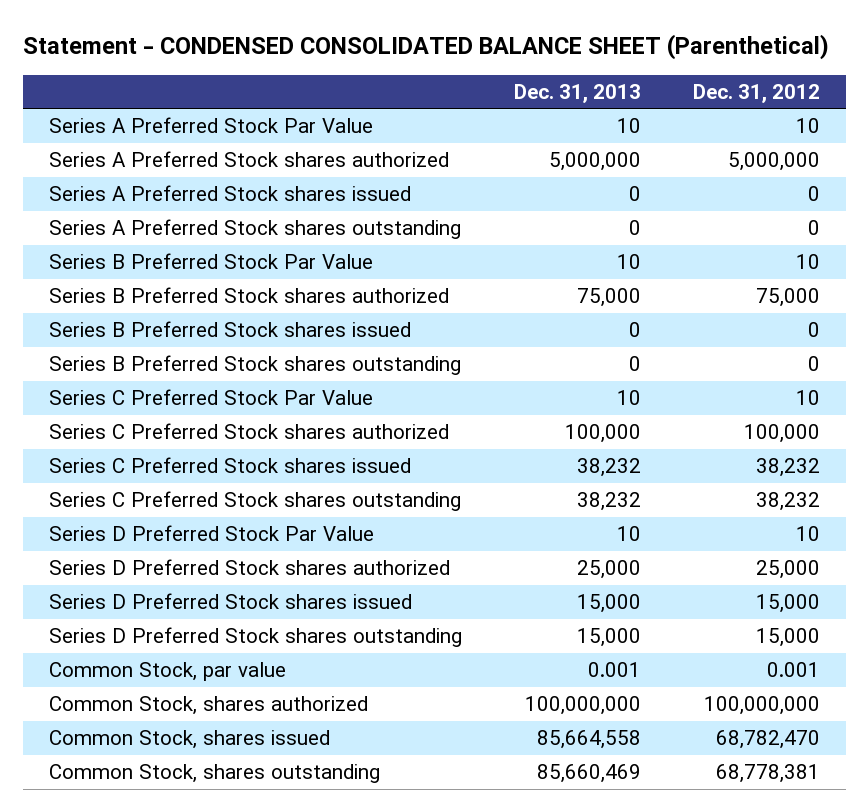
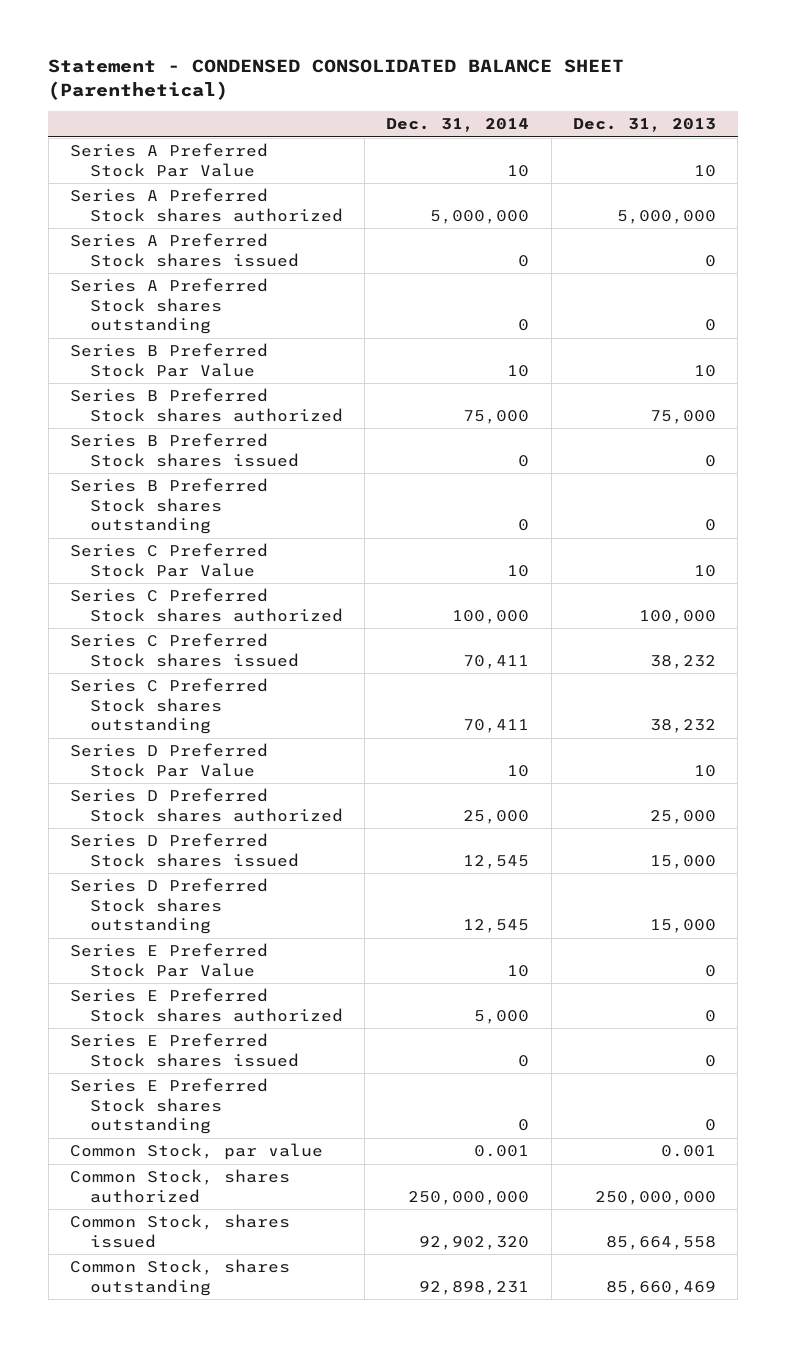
- | Dec. 31, 2013 | Dec. 31, 2012
+ | Dec. 31, 2014 | Dec. 31, 2013
+ Series E Preferred Stock Par Value | 10 | 0
+ Series E Preferred Stock shares authorized | 5,000 | 0
+ Series E Preferred Stock shares issued | 0 | 0
+ Series E Preferred Stock shares outstanding | 0 | 0
- Common Stock, shares authorized | 100,000,000 | 100,000,000
+ Common Stock, shares authorized | 250,000,000 | 250,000,000

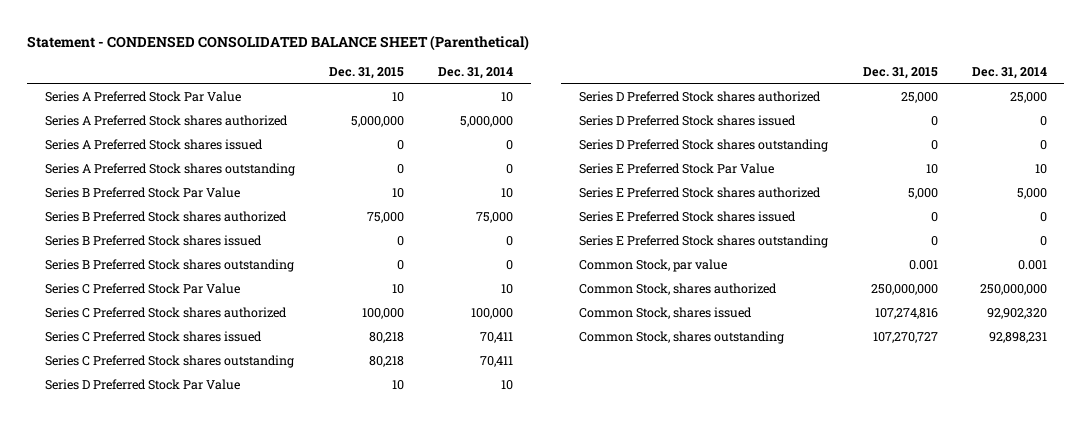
- | Dec. 31, 2014 | Dec. 31, 2013
+ | Dec. 31, 2015 | Dec. 31, 2014
- Series D Preferred Stock shares issued | 12,545 | 15,000
- Series D Preferred Stock shares outstanding | 12,545 | 15,000
+ Series D Preferred Stock shares issued | 0 | 0
+ Series D Preferred Stock shares outstanding | 0 | 0

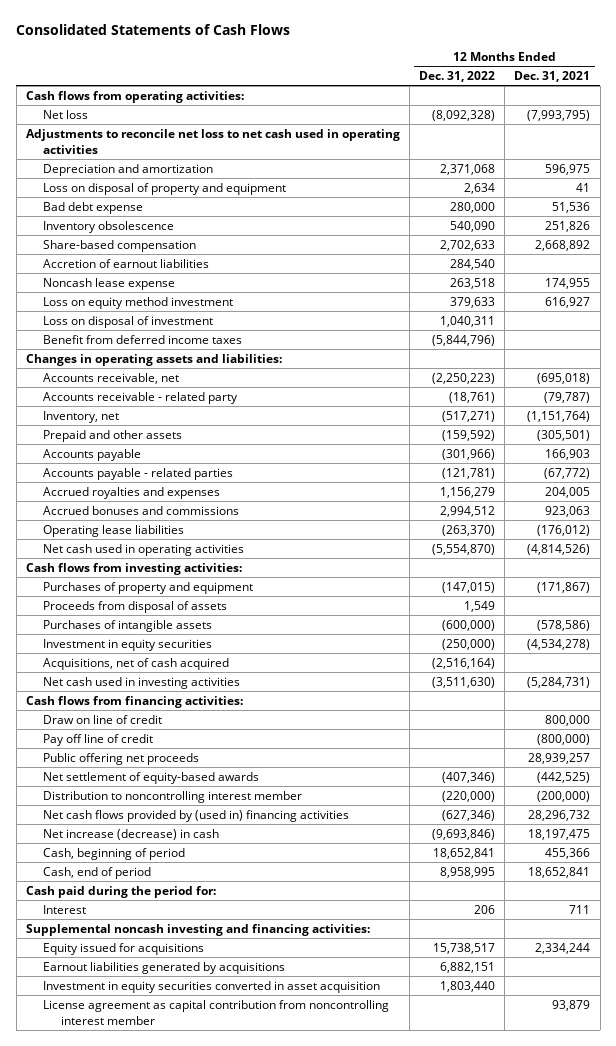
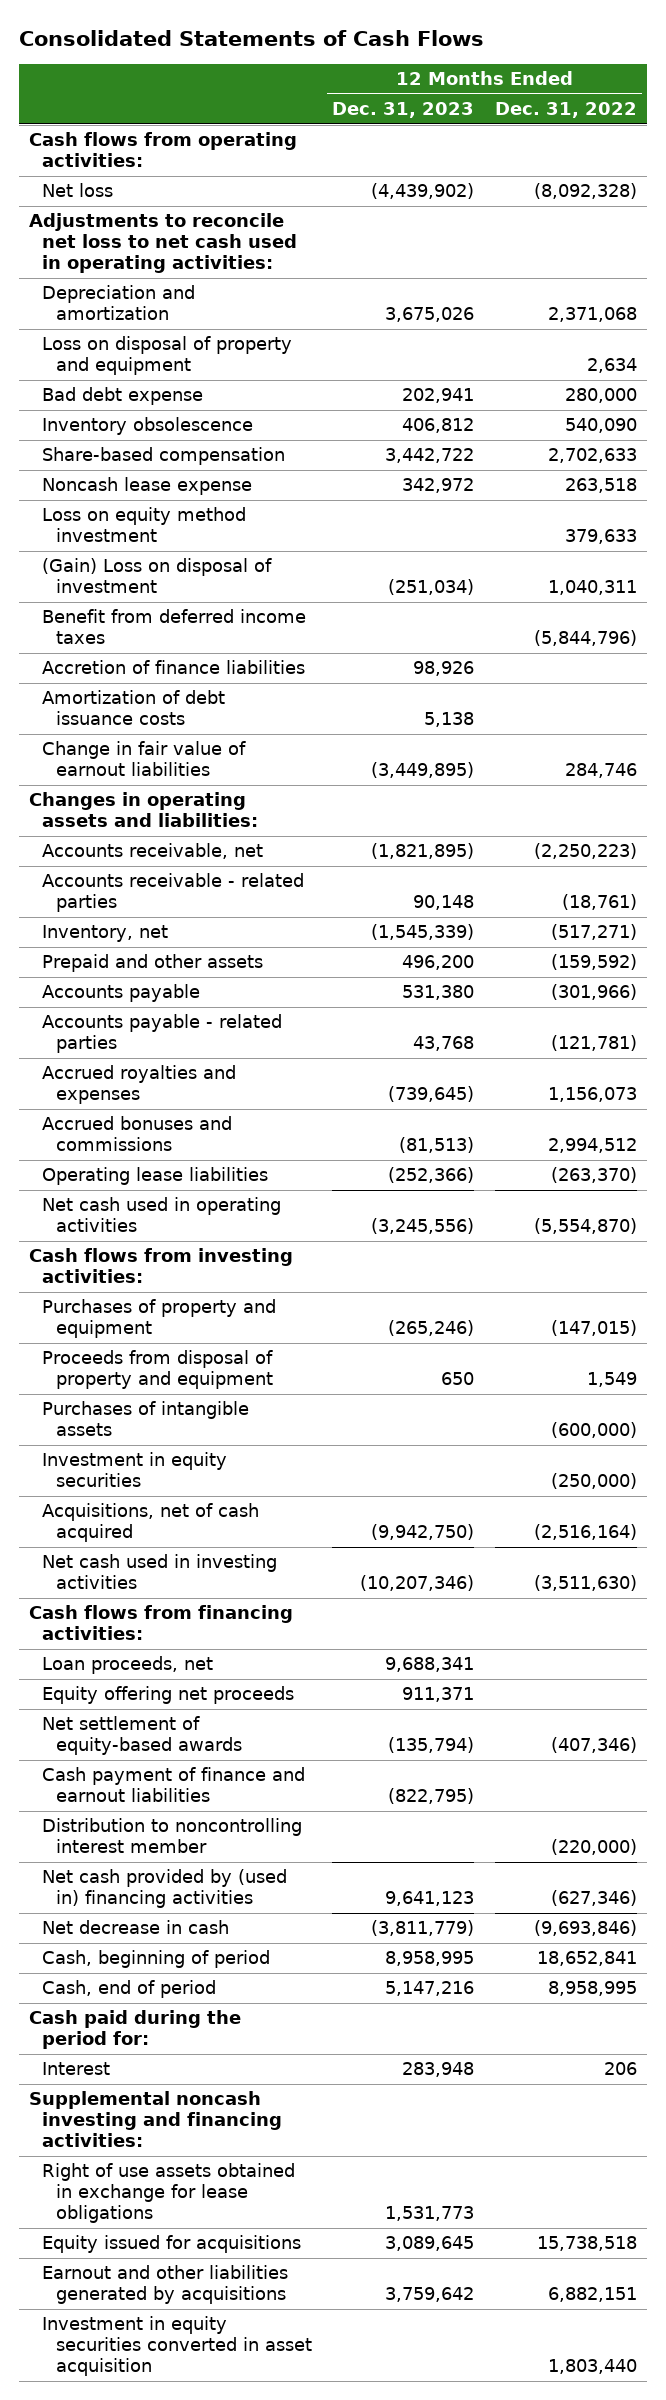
- | 12 Months Ended Dec. 31, 2022 | 12 Months Ended Dec. 31, 2021
+ | 12 Months Ended Dec. 31, 2023 | 12 Months Ended Dec. 31, 2022
- Adjustments to reconcile net loss to net cash used in operating activities
+ Adjustments to reconcile net loss to net cash used in operating activities:
- Accretion of earnout liabilities | 284,540 |
- Loss on disposal of investment | 1,040,311 |
+ (Gain) Loss on disposal of investment | (251,034) | 1,040,311
+ Accretion of finance liabilities | 98,926 |
+ Amortization of debt issuance costs | 5,138 |
+ Change in fair value of earnout liabilities | (3,449,895) | 284,746
- Accounts receivable - related party | (18,761) | (79,787)
+ Accounts receivable - related parties | 90,148 | (18,761)
- Accrued royalties and expenses | 1,156,279 | 204,005
+ Accrued royalties and expenses | (739,645) | 1,156,073
- Proceeds from disposal of assets | 1,549 |
+ Proceeds from disposal of property and equipment | 650 | 1,549
- Draw on line of credit | | 800,000
- Pay off line of credit | | (800,000)
- Public offering net proceeds | | 28,939,257
+ Loan proceeds, net | 9,688,341 |
+ Equity offering net proceeds | 911,371 |
+ Cash payment of finance and earnout liabilities | (822,795) |
- Net cash flows provided by (used in) financing activities | (627,346) | 28,296,732
- Net increase (decrease) in cash | (9,693,846) | 18,197,475
+ Net cash provided by (used in) financing activities | 9,641,123 | (627,346)
+ Net decrease in cash | (3,811,779) | (9,693,846)
- Equity issued for acquisitions | 15,738,517 | 2,334,244
- Earnout liabilities generated by acquisitions | 6,882,151 |
+ Right of use assets obtained in exchange for lease obligations | 1,531,773 |
+ Equity issued for acquisitions | 3,089,645 | 15,738,518
+ Earnout and other liabilities generated by acquisitions | 3,759,642 | 6,882,151
- License agreement as capital contribution from noncontrolling interest member | | 93,879

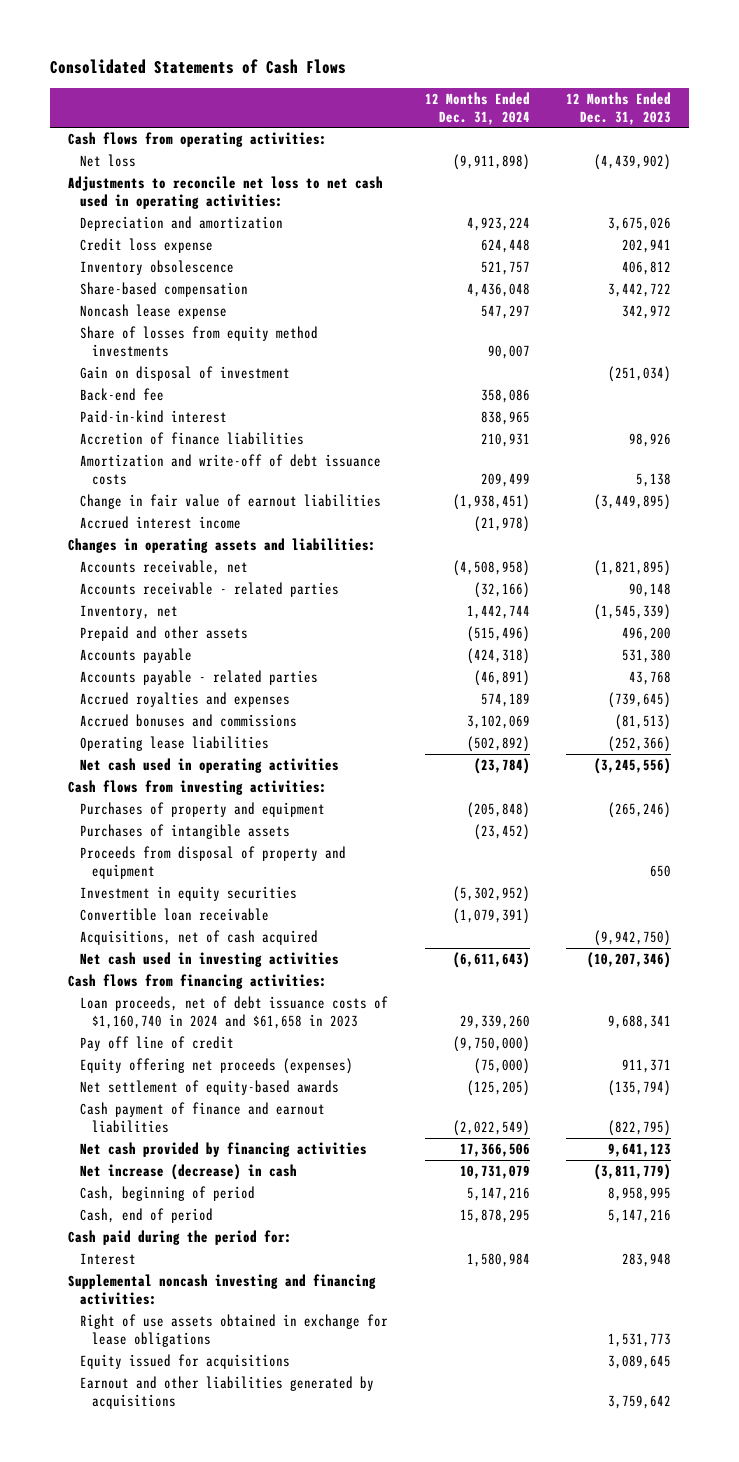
- | 12 Months Ended Dec. 31, 2023 | 12 Months Ended Dec. 31, 2022
+ | 12 Months Ended Dec. 31, 2024 | 12 Months Ended Dec. 31, 2023
- Loss on disposal of property and equipment | | 2,634
- Bad debt expense | 202,941 | 280,000
+ Credit loss expense | 624,448 | 202,941
- Loss on equity method investment | | 379,633
- (Gain) Loss on disposal of investment | (251,034) | 1,040,311
- Benefit from deferred income taxes | | (5,844,796)
+ Share of losses from equity method investments | 90,007 |
+ Gain on disposal of investment | | (251,034)
+ Back-end fee | 358,086 |
+ Paid-in-kind interest | 838,965 |
- Amortization of debt issuance costs | 5,138 |
+ Amortization and write-off of debt issuance costs | 209,499 | 5,138
+ Accrued interest income | (21,978) |
moved down: Proceeds from disposal of property and equipment | | 650
+ Convertible loan receivable | (1,079,391) |
- Loan proceeds, net | 9,688,341 |
- Equity offering net proceeds | 911,371 |
+ Loan proceeds, net of debt issuance costs of $1,160,740 in 2024 and $61,658 in 2023 | 29,339,260 | 9,688,341
+ Pay off line of credit | (9,750,000) |
+ Equity offering net proceeds (expenses) | (75,000) | 911,371
- Distribution to noncontrolling interest member | | (220,000)
- Net cash provided by (used in) financing activities | 9,641,123 | (627,346)
- Net decrease in cash | (3,811,779) | (9,693,846)
+ Net cash provided by financing activities | 17,366,506 | 9,641,123
+ Net increase (decrease) in cash | 10,731,079 | (3,811,779)
- Investment in equity securities converted in asset acquisition | | 1,803,440

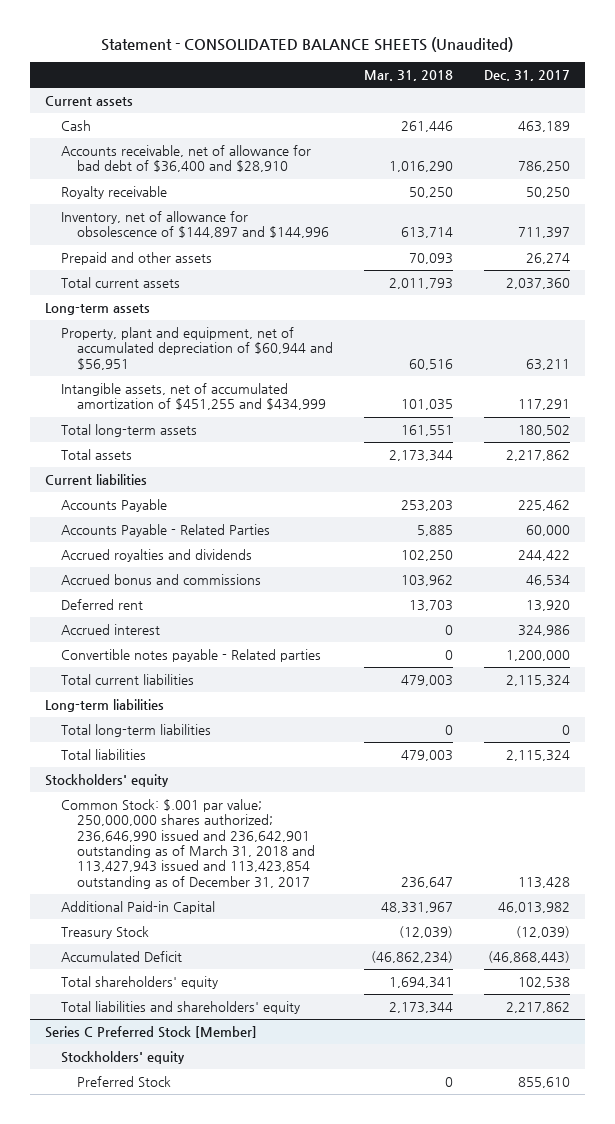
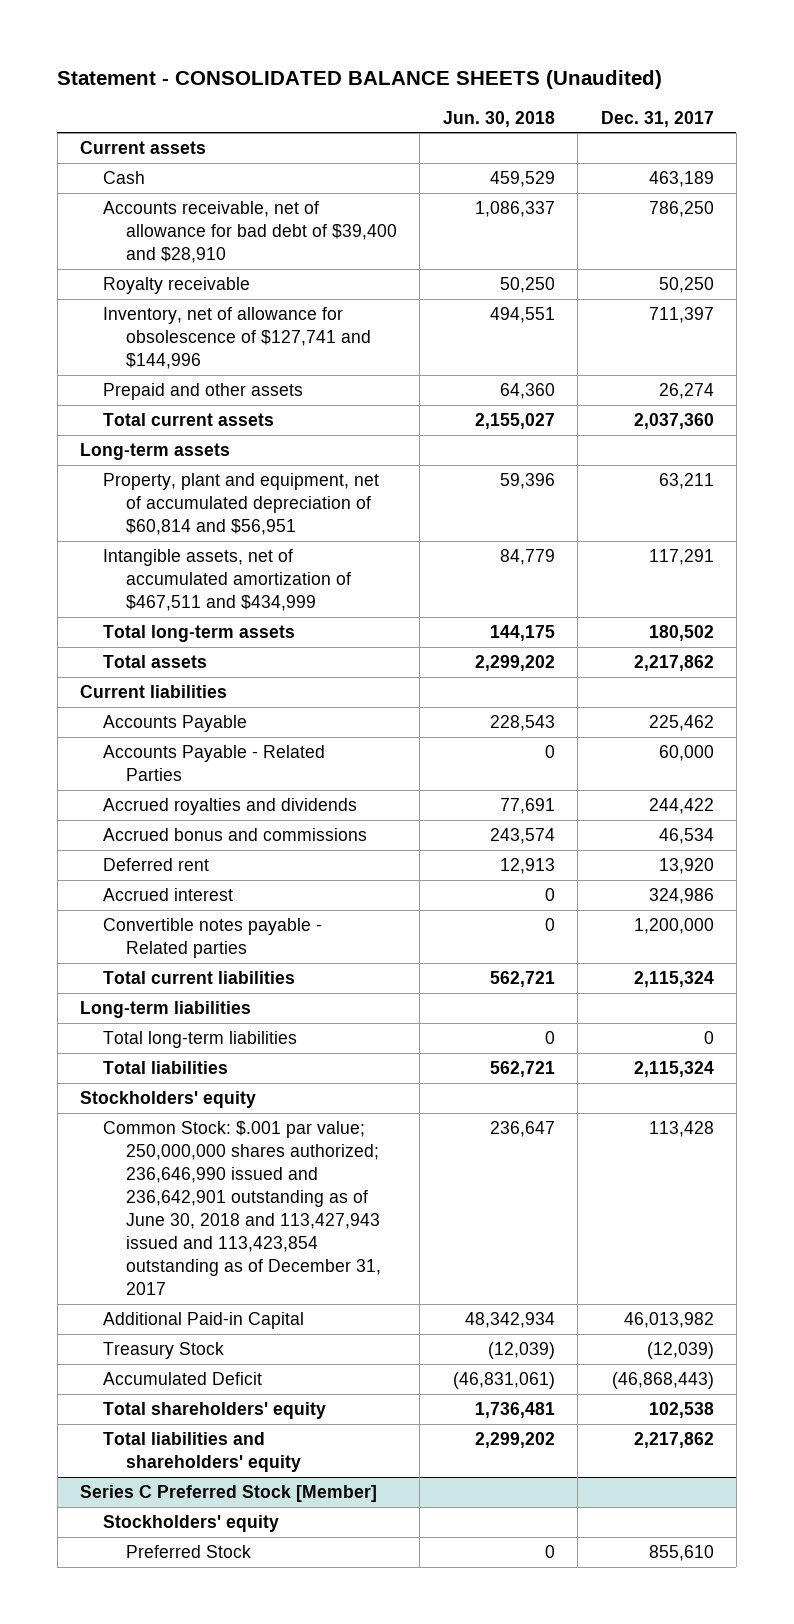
- | Mar. 31, 2018 | Dec. 31, 2017
+ | Jun. 30, 2018 | Dec. 31, 2017
- Accounts receivable, net of allowance for bad debt of $36,400 and $28,910 | 1,016,290 | 786,250
+ Accounts receivable, net of allowance for bad debt of $39,400 and $28,910 | 1,086,337 | 786,250
- Inventory, net of allowance for obsolescence of $144,897 and $144,996 | 613,714 | 711,397
+ Inventory, net of allowance for obsolescence of $127,741 and $144,996 | 494,551 | 711,397
- Property, plant and equipment, net of accumulated depreciation of $60,944 and $56,951 | 60,516 | 63,211
- Intangible assets, net of accumulated amortization of $451,255 and $434,999 | 101,035 | 117,291
+ Property, plant and equipment, net of accumulated depreciation of $60,814 and $56,951 | 59,396 | 63,211
+ Intangible assets, net of accumulated amortization of $467,511 and $434,999 | 84,779 | 117,291
- Common Stock: $.001 par value; 250,000,000 shares authorized; 236,646,990 issued and 236,642,901 outstanding as of March 31, 2018 and 113,427,943 issued and 113,423,854 outstanding as of December 31, 2017 | 236,647 | 113,428
+ Common Stock: $.001 par value; 250,000,000 shares authorized; 236,646,990 issued and 236,642,901 outstanding as of June 30, 2018 and 113,427,943 issued and 113,423,854 outstanding as of December 31, 2017 | 236,647 | 113,428

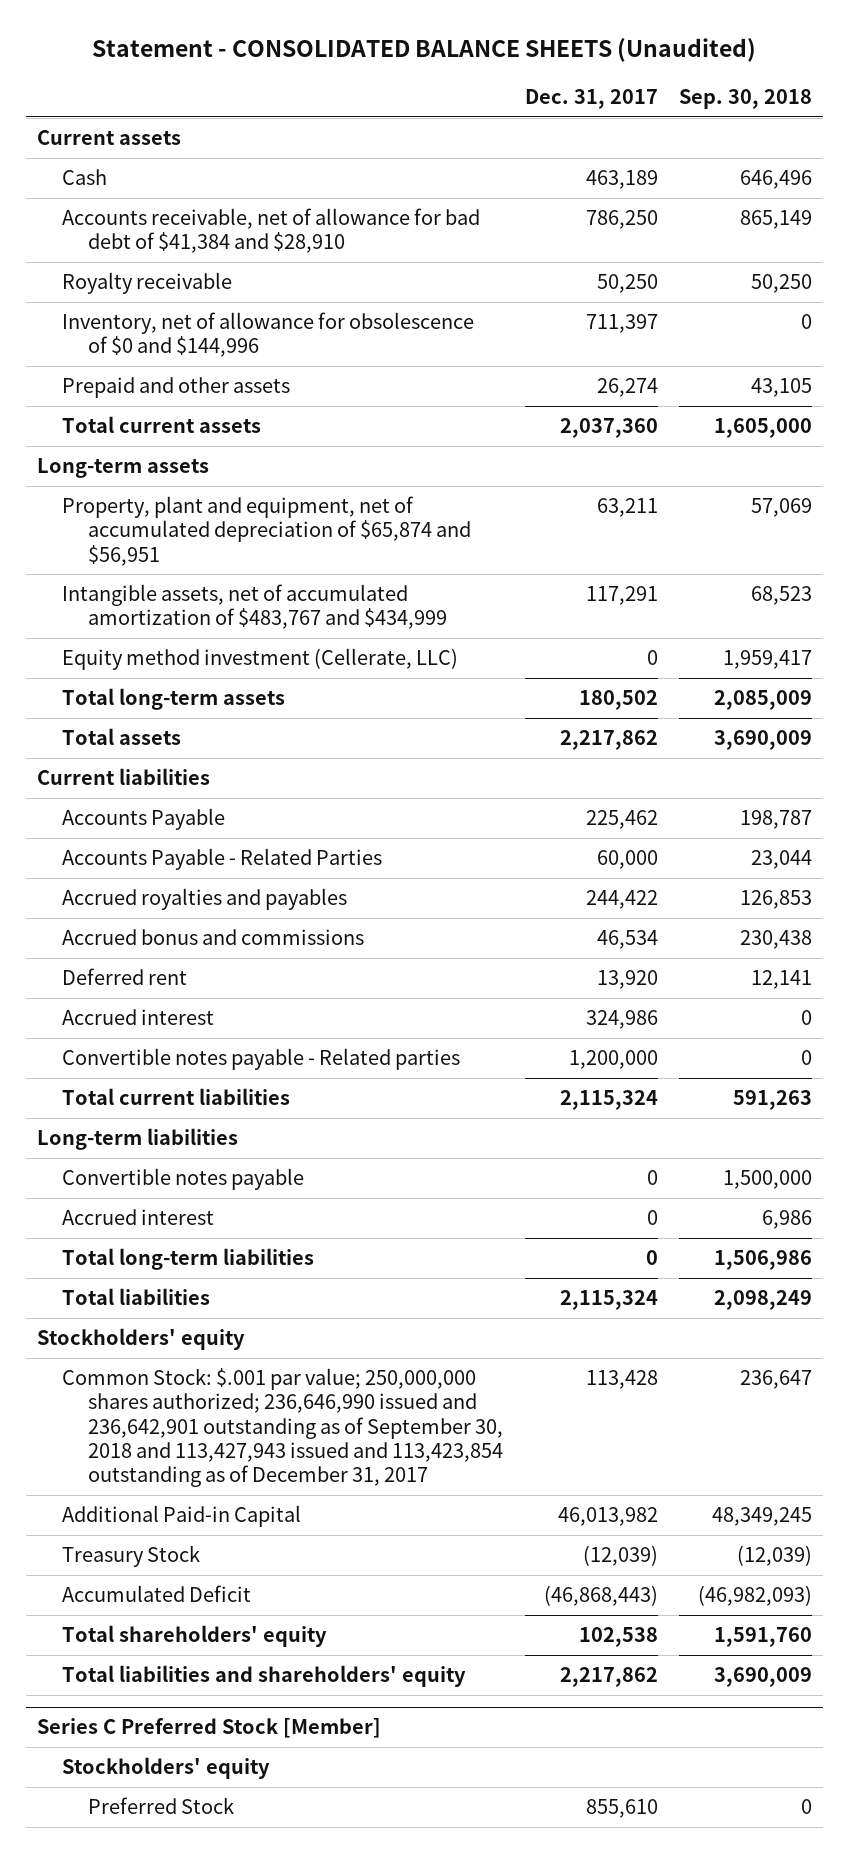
- | Jun. 30, 2018 | Dec. 31, 2017
+ | Dec. 31, 2017 | Sep. 30, 2018
- Accounts receivable, net of allowance for bad debt of $39,400 and $28,910 | 1,086,337 | 786,250
+ Accounts receivable, net of allowance for bad debt of $41,384 and $28,910 | 786,250 | 865,149
- Inventory, net of allowance for obsolescence of $127,741 and $144,996 | 494,551 | 711,397
+ Inventory, net of allowance for obsolescence of $0 and $144,996 | 711,397 | 0
- Property, plant and equipment, net of accumulated depreciation of $60,814 and $56,951 | 59,396 | 63,211
- Intangible assets, net of accumulated amortization of $467,511 and $434,999 | 84,779 | 117,291
+ Property, plant and equipment, net of accumulated depreciation of $65,874 and $56,951 | 63,211 | 57,069
+ Intangible assets, net of accumulated amortization of $483,767 and $434,999 | 117,291 | 68,523
+ Equity method investment (Cellerate, LLC) | 0 | 1,959,417
- Accrued royalties and dividends | 77,691 | 244,422
+ Accrued royalties and payables | 244,422 | 126,853
+ Convertible notes payable | 0 | 1,500,000
+ Accrued interest | 0 | 6,986
- Common Stock: $.001 par value; 250,000,000 shares authorized; 236,646,990 issued and 236,642,901 outstanding as of June 30, 2018 and 113,427,943 issued and 113,423,854 outstanding as of December 31, 2017 | 236,647 | 113,428
+ Common Stock: $.001 par value; 250,000,000 shares authorized; 236,646,990 issued and 236,642,901 outstanding as of September 30, 2018 and 113,427,943 issued and 113,423,854 outstanding as of December 31, 2017 | 113,428 | 236,647

